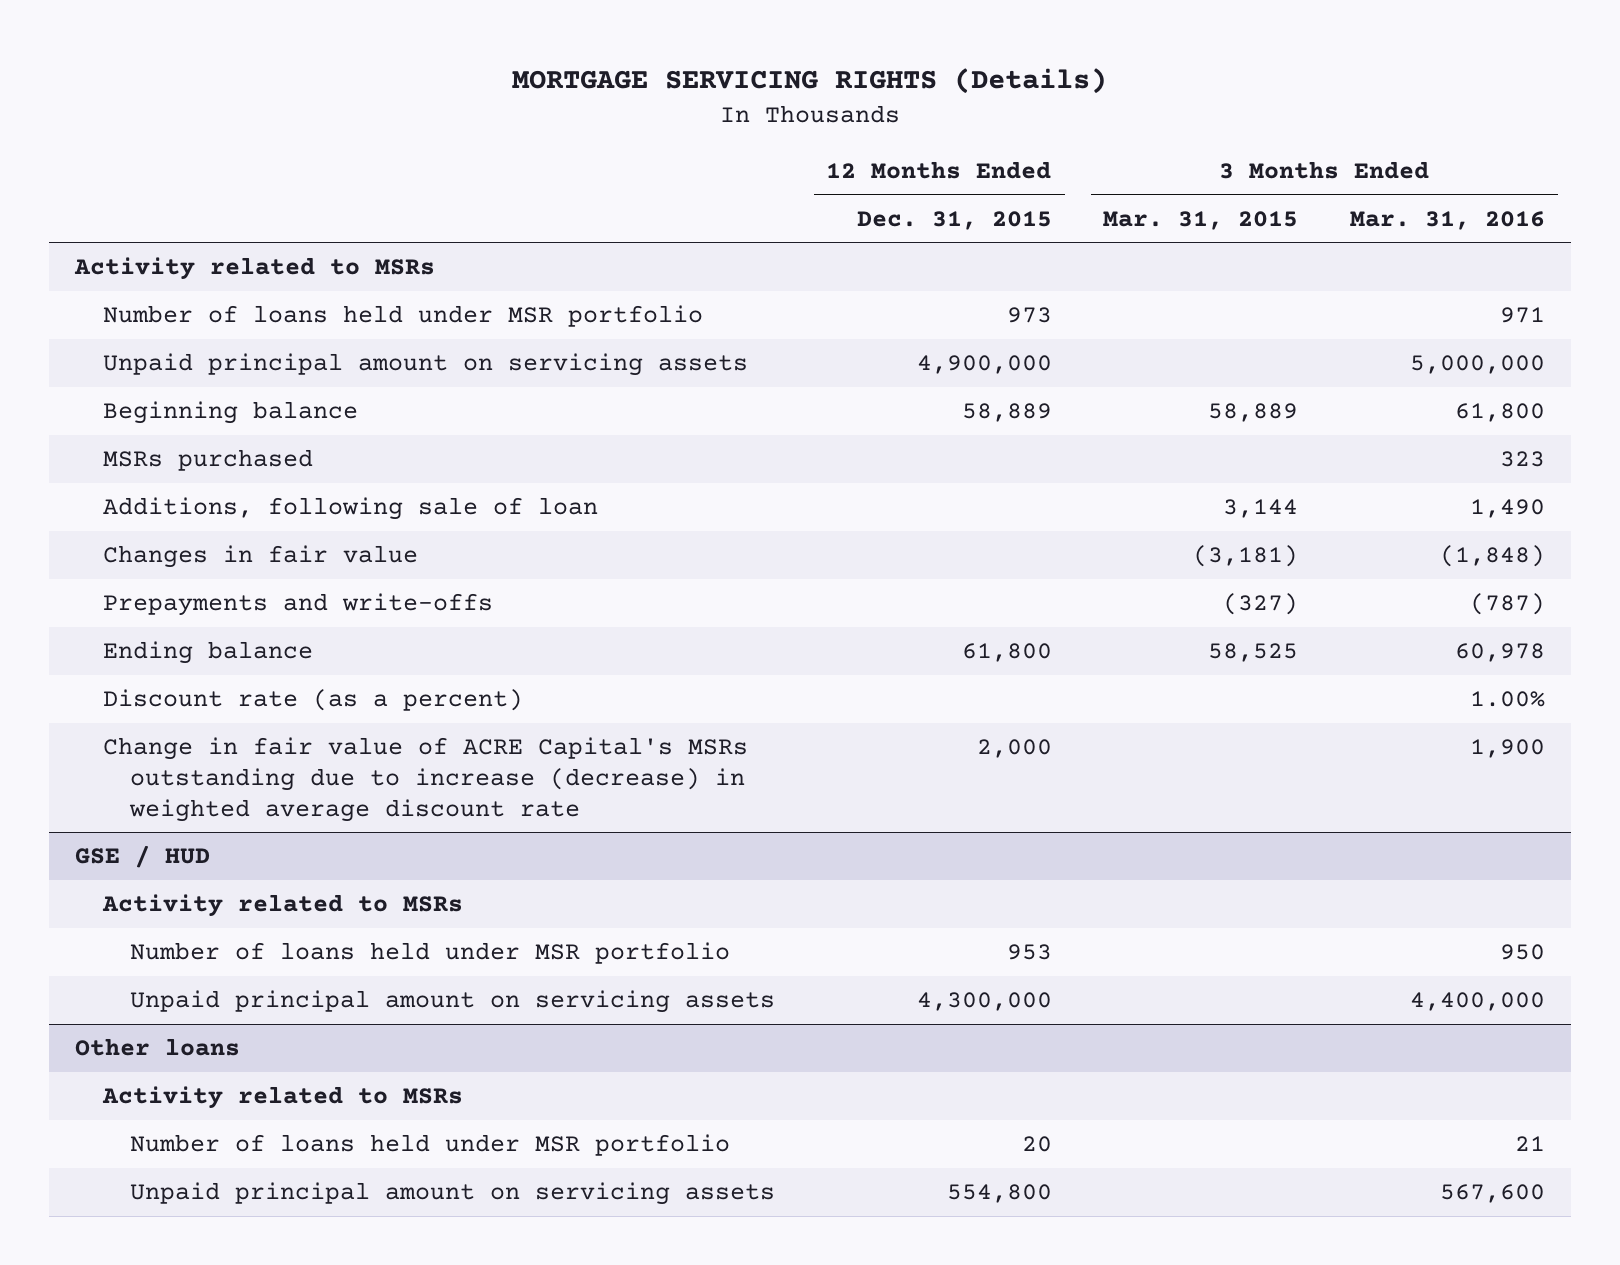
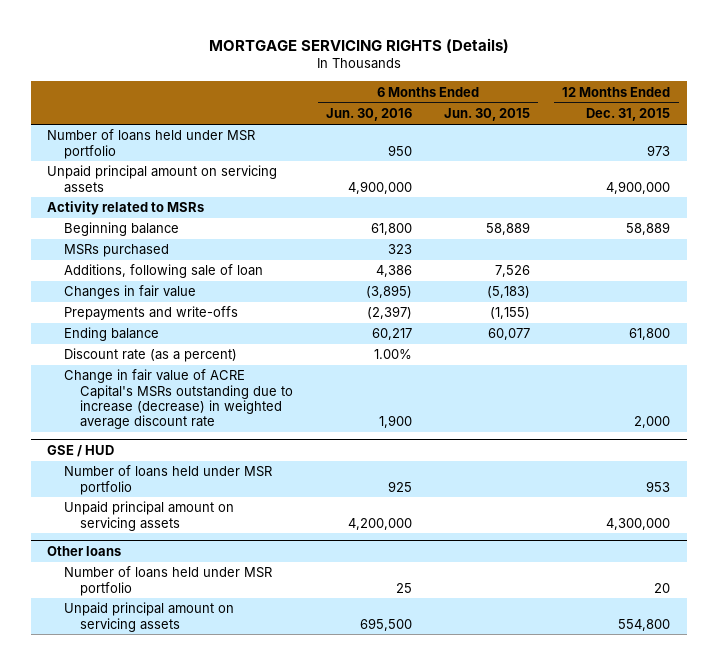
- | 12 Months Ended Dec. 31, 2015 | 3 Months Ended Mar. 31, 2015 | 3 Months Ended Mar. 31, 2016
+ | 6 Months Ended Jun. 30, 2016 | 6 Months Ended Jun. 30, 2015 | 12 Months Ended Dec. 31, 2015
moved down: Activity related to MSRs
@ GSE / HUD
- Activity related to MSRs
@ Other loans
- Activity related to MSRs

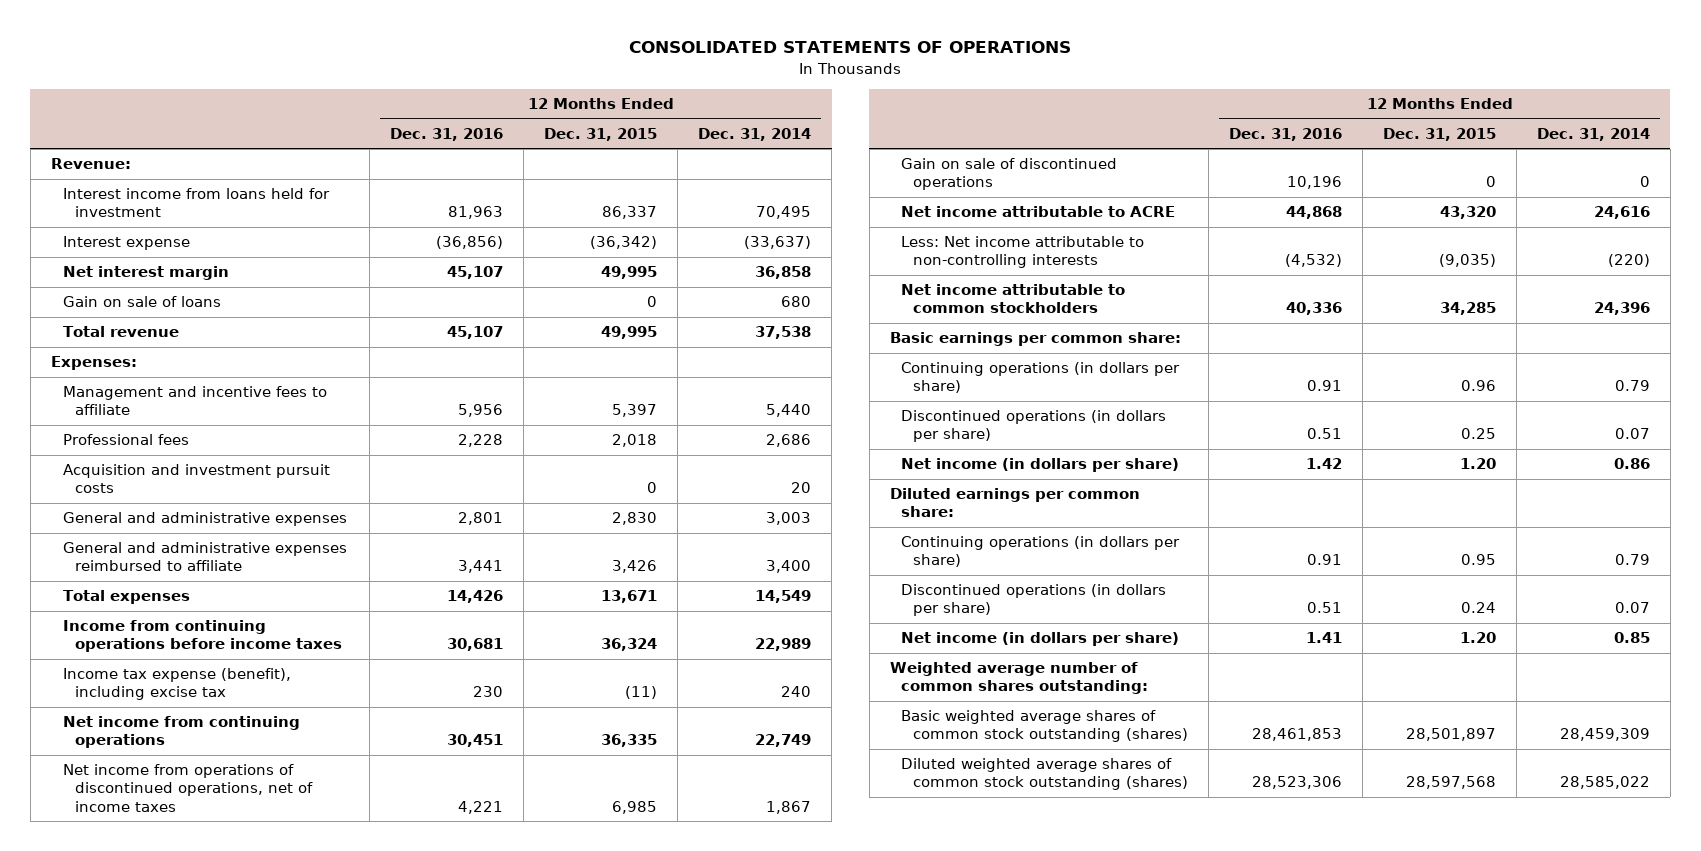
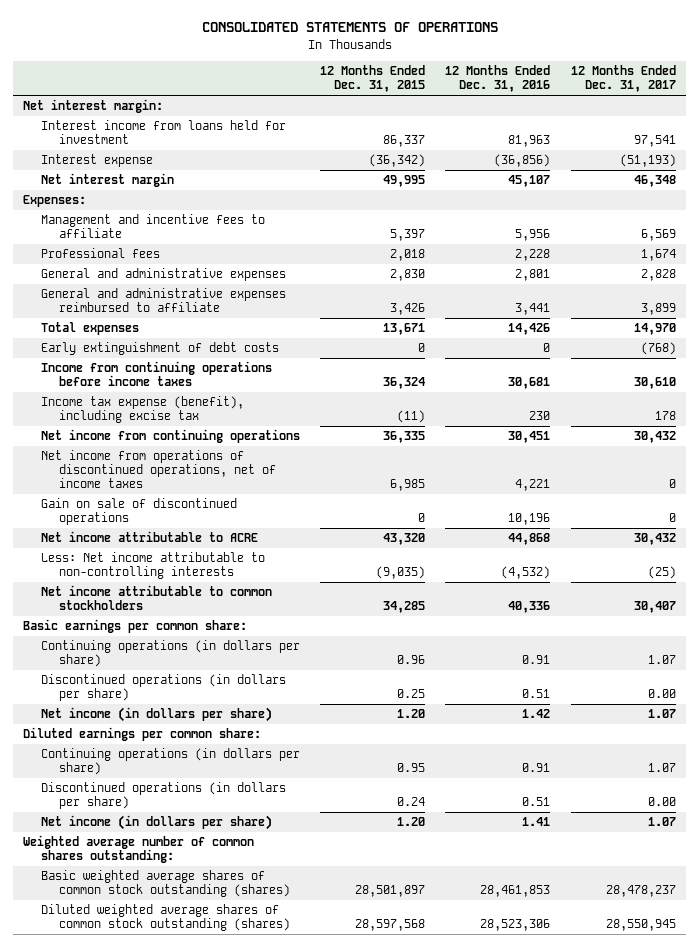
- | 12 Months Ended Dec. 31, 2016 | 12 Months Ended Dec. 31, 2015 | 12 Months Ended Dec. 31, 2014
+ | 12 Months Ended Dec. 31, 2015 | 12 Months Ended Dec. 31, 2016 | 12 Months Ended Dec. 31, 2017
- Revenue:
+ Net interest margin:
- Gain on sale of loans | | 0 | 680
- Total revenue | 45,107 | 49,995 | 37,538
- Acquisition and investment pursuit costs | | 0 | 20
+ Early extinguishment of debt costs | 0 | 0 | (768)

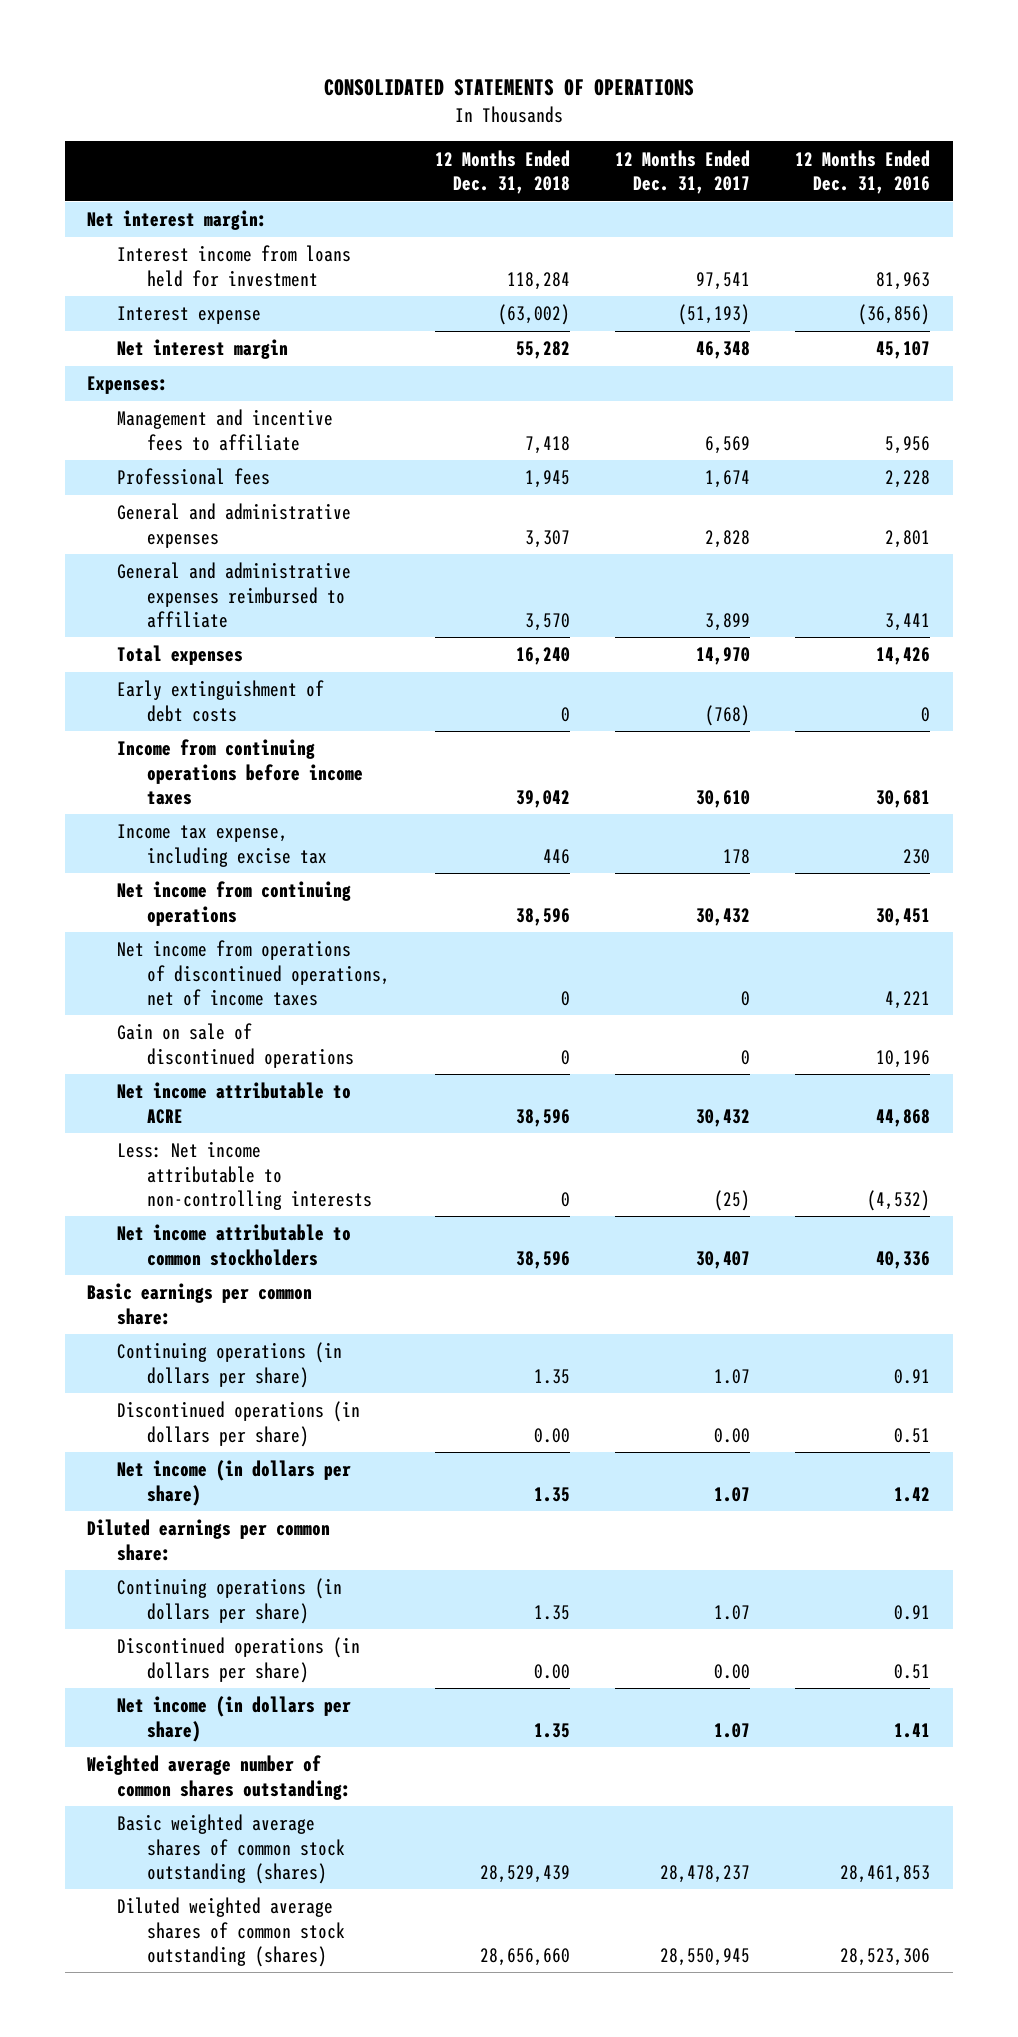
- | 12 Months Ended Dec. 31, 2015 | 12 Months Ended Dec. 31, 2016 | 12 Months Ended Dec. 31, 2017
+ | 12 Months Ended Dec. 31, 2018 | 12 Months Ended Dec. 31, 2017 | 12 Months Ended Dec. 31, 2016
- Income tax expense (benefit), including excise tax | (11) | 230 | 178
+ Income tax expense, including excise tax | 446 | 178 | 230

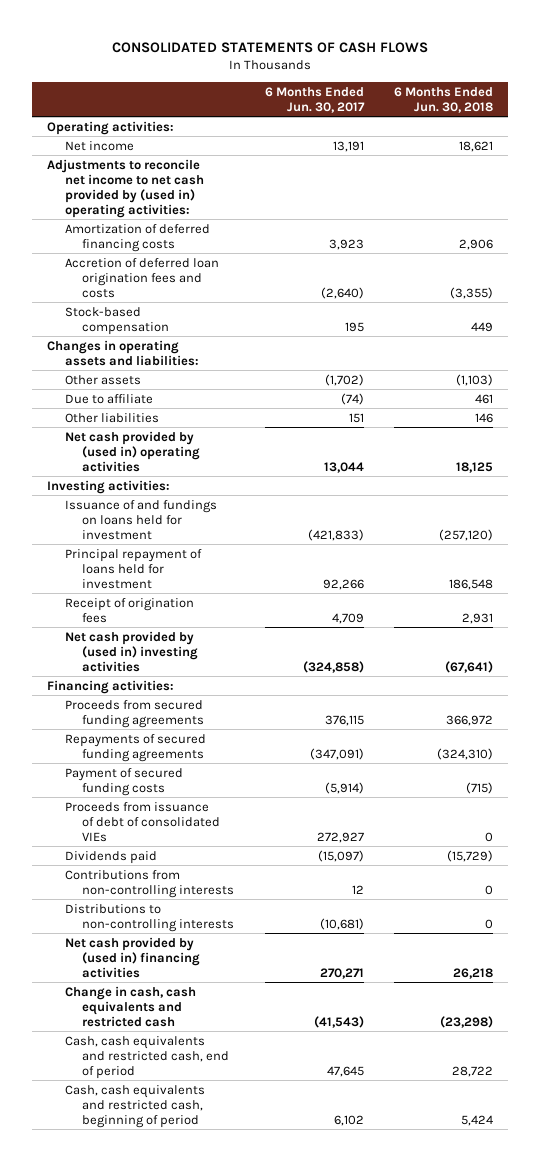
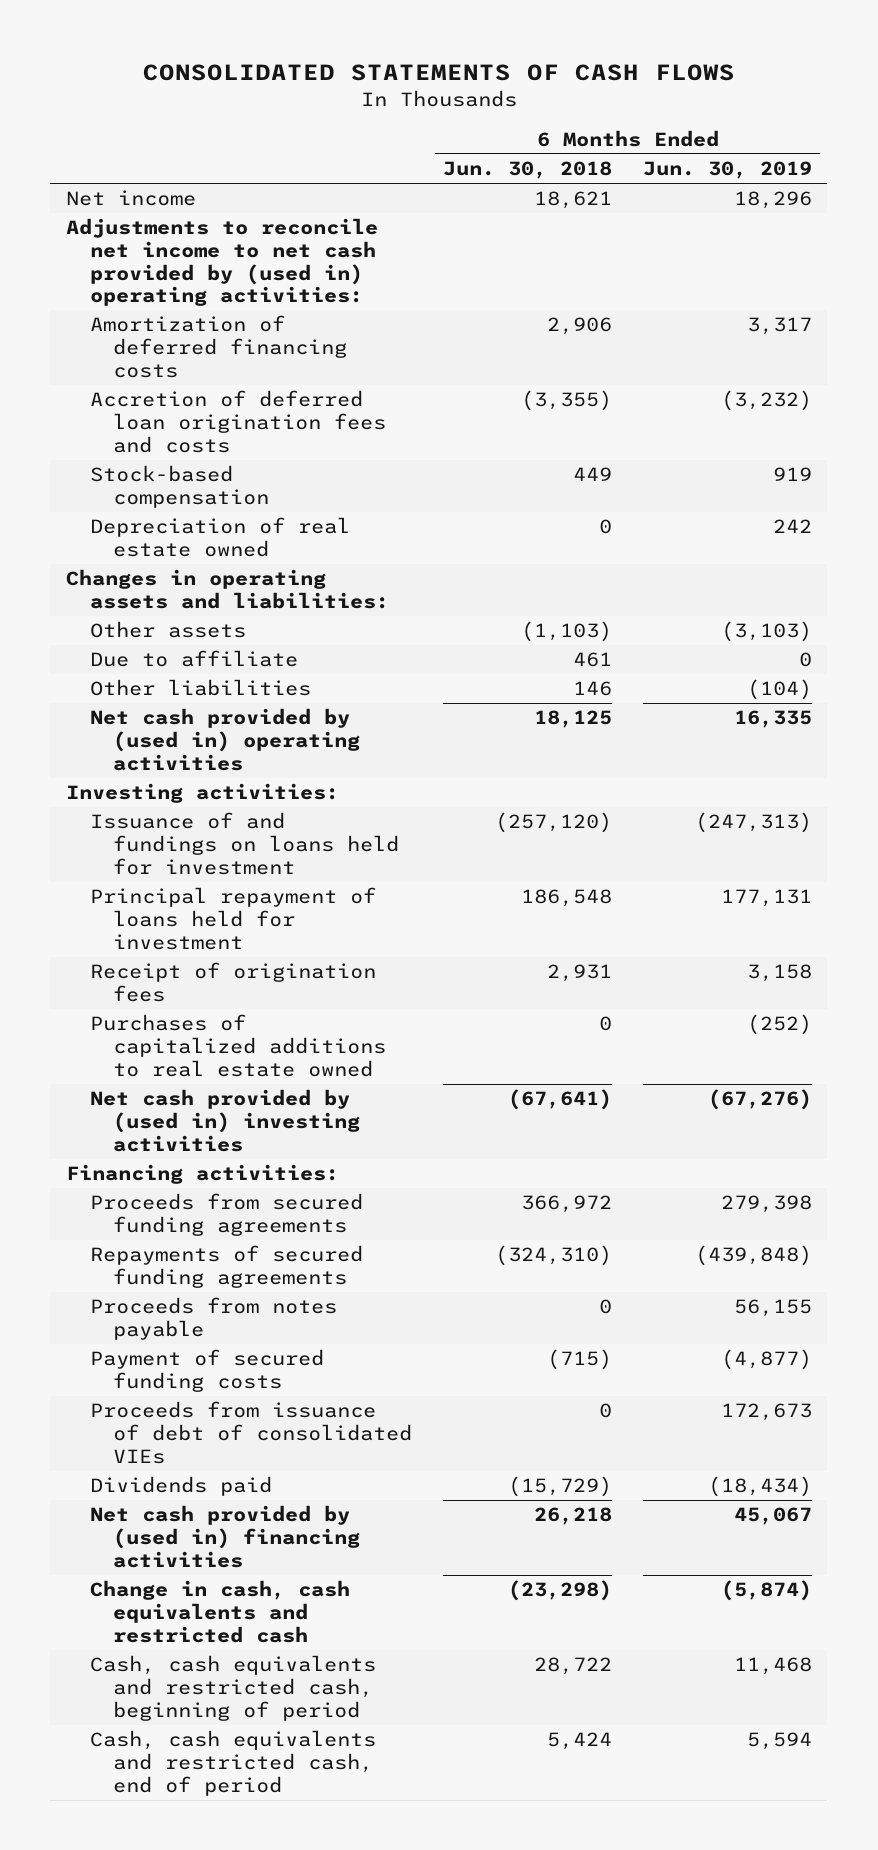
- | 6 Months Ended Jun. 30, 2017 | 6 Months Ended Jun. 30, 2018
+ | 6 Months Ended Jun. 30, 2018 | 6 Months Ended Jun. 30, 2019
- Operating activities:
+ Depreciation of real estate owned | 0 | 242
+ Purchases of capitalized additions to real estate owned | 0 | (252)
+ Proceeds from notes payable | 0 | 56,155
- Contributions from non-controlling interests | 12 | 0
- Distributions to non-controlling interests | (10,681) | 0
- Cash, cash equivalents and restricted cash, end of period | 47,645 | 28,722
- Cash, cash equivalents and restricted cash, beginning of period | 6,102 | 5,424
+ Cash, cash equivalents and restricted cash, beginning of period | 28,722 | 11,468
+ Cash, cash equivalents and restricted cash, end of period | 5,424 | 5,594

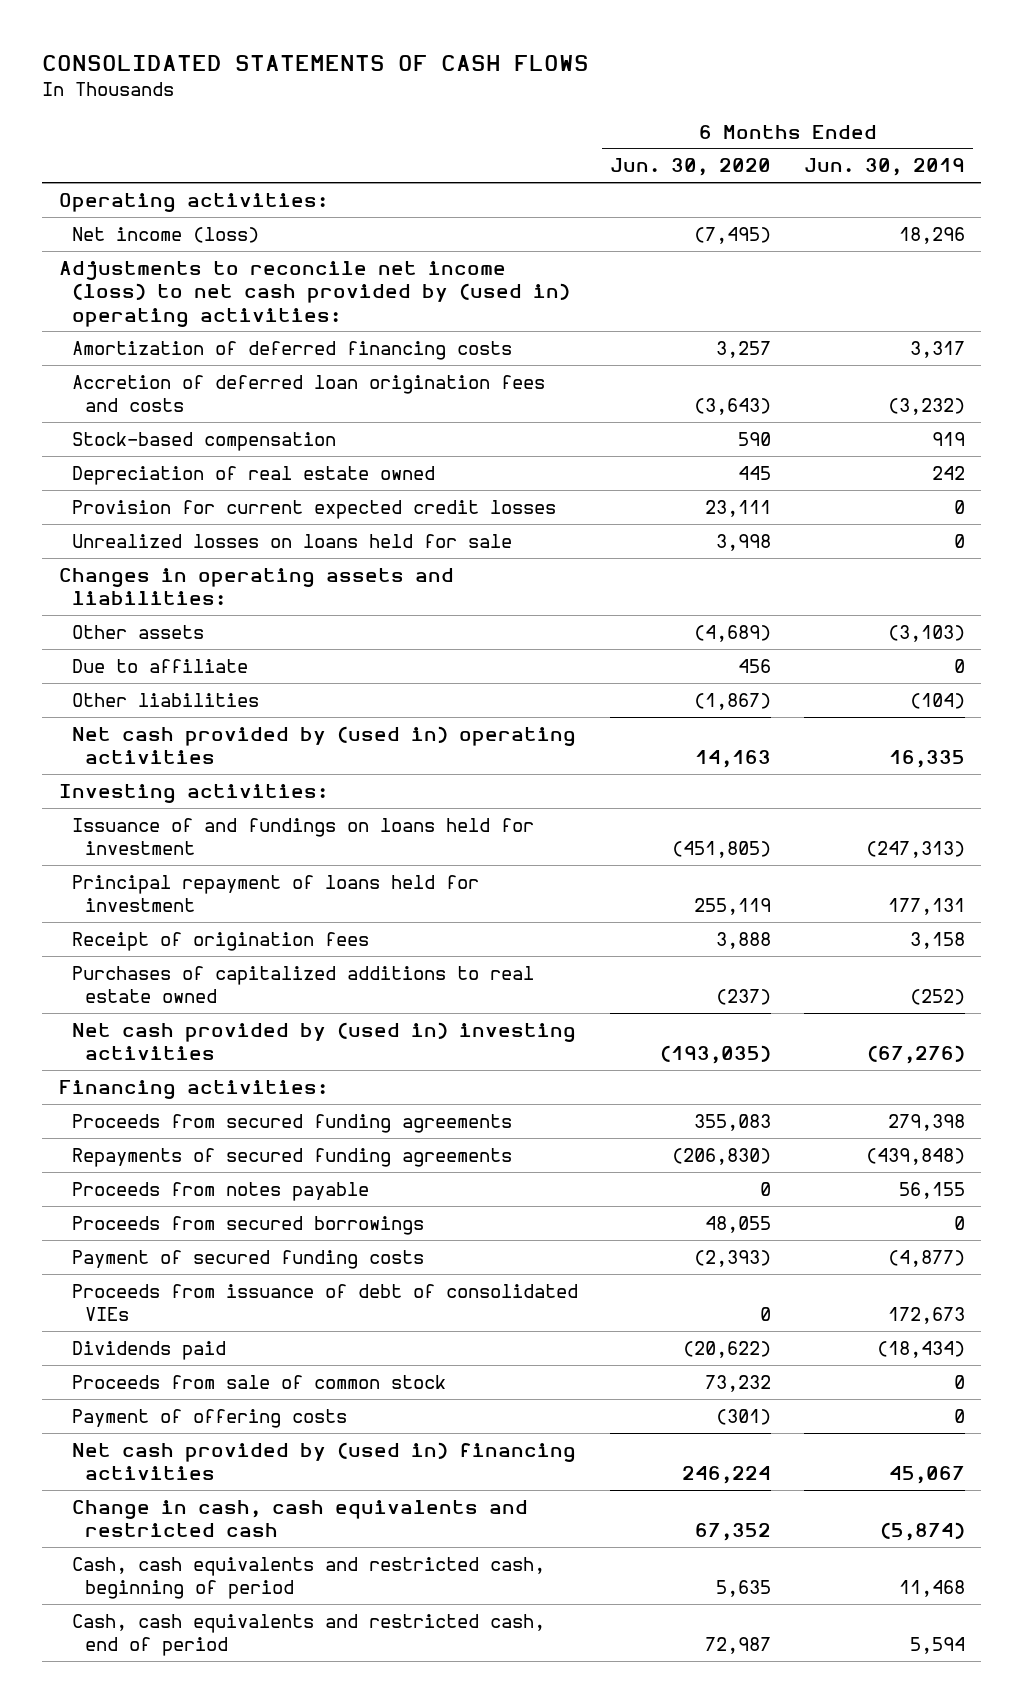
- | 6 Months Ended Jun. 30, 2018 | 6 Months Ended Jun. 30, 2019
+ | 6 Months Ended Jun. 30, 2020 | 6 Months Ended Jun. 30, 2019
- Net income | 18,621 | 18,296
- Adjustments to reconcile net income to net cash provided by (used in) operating activities:
+ Operating activities:
+ Net income (loss) | (7,495) | 18,296
+ Adjustments to reconcile net income (loss) to net cash provided by (used in) operating activities:
+ Provision for current expected credit losses | 23,111 | 0
+ Unrealized losses on loans held for sale | 3,998 | 0
+ Proceeds from secured borrowings | 48,055 | 0
+ Proceeds from sale of common stock | 73,232 | 0
+ Payment of offering costs | (301) | 0

